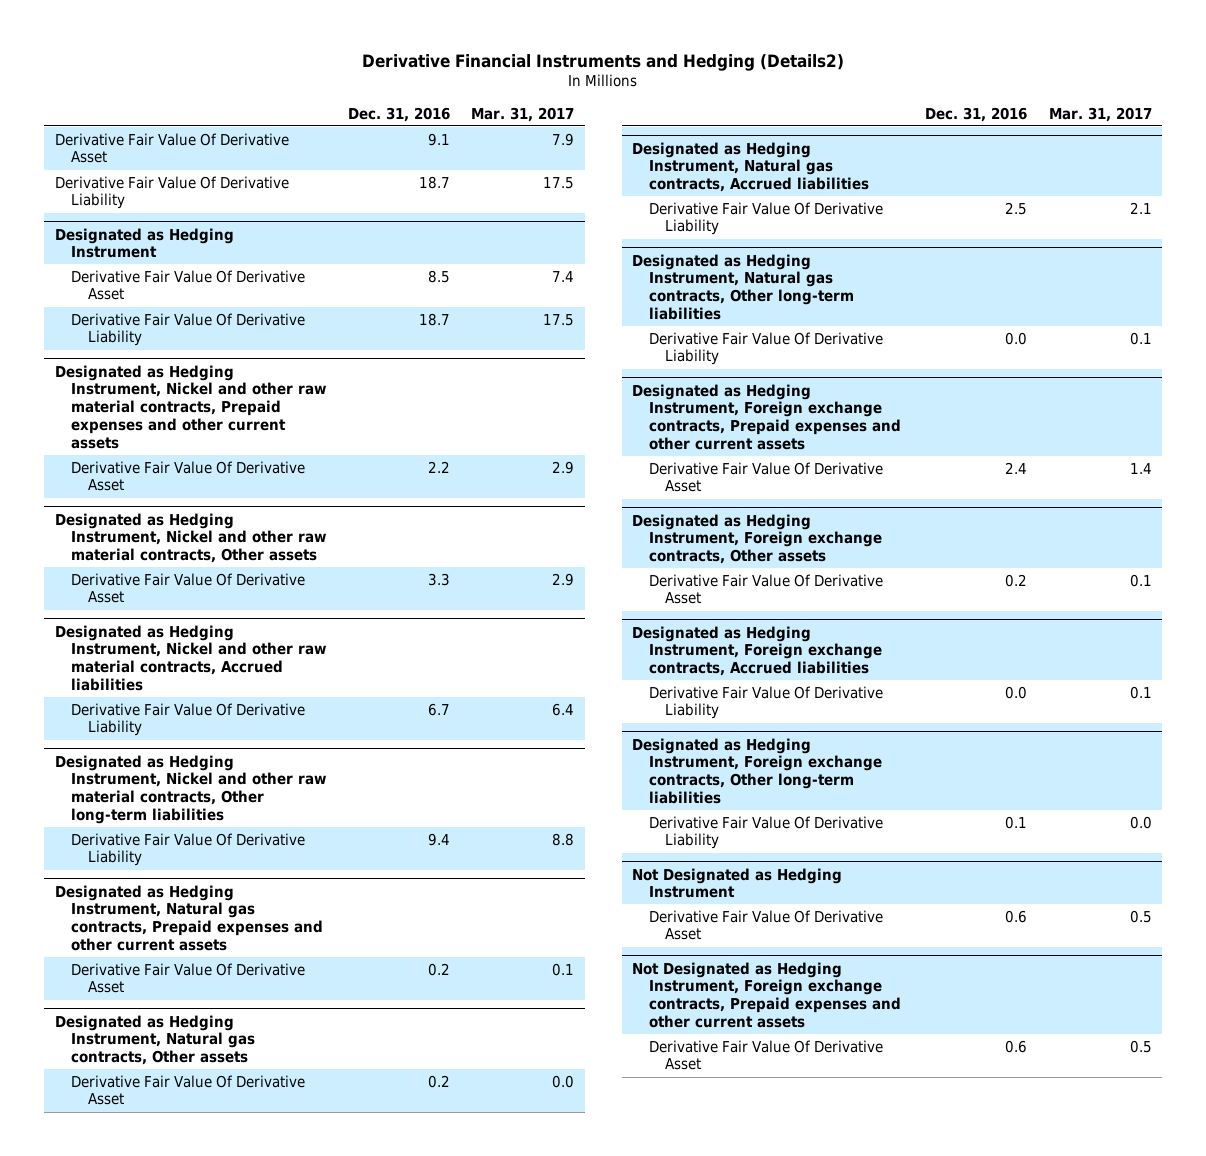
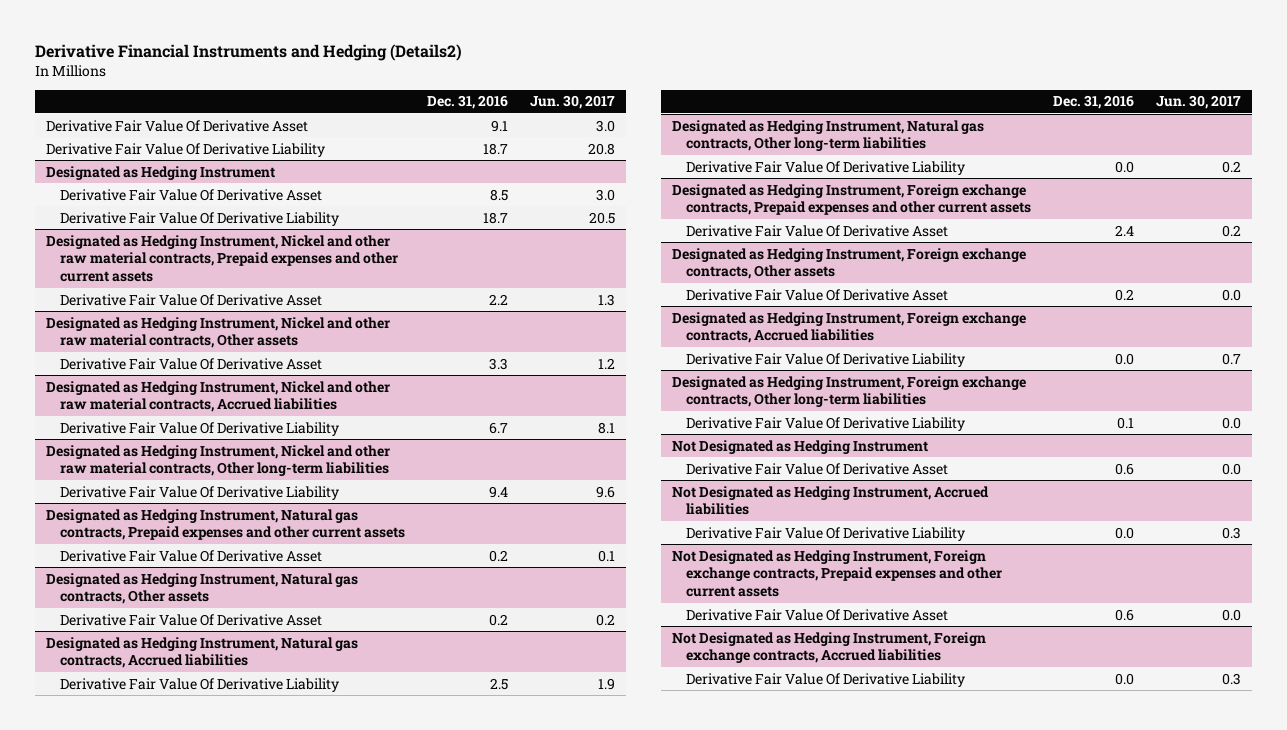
- | Dec. 31, 2016 | Mar. 31, 2017
+ | Dec. 31, 2016 | Jun. 30, 2017
+ Not Designated as Hedging Instrument, Accrued liabilities
+ Derivative Fair Value Of Derivative Liability | 0.0 | 0.3
+ Not Designated as Hedging Instrument, Foreign exchange contracts, Accrued liabilities
+ Derivative Fair Value Of Derivative Liability | 0.0 | 0.3

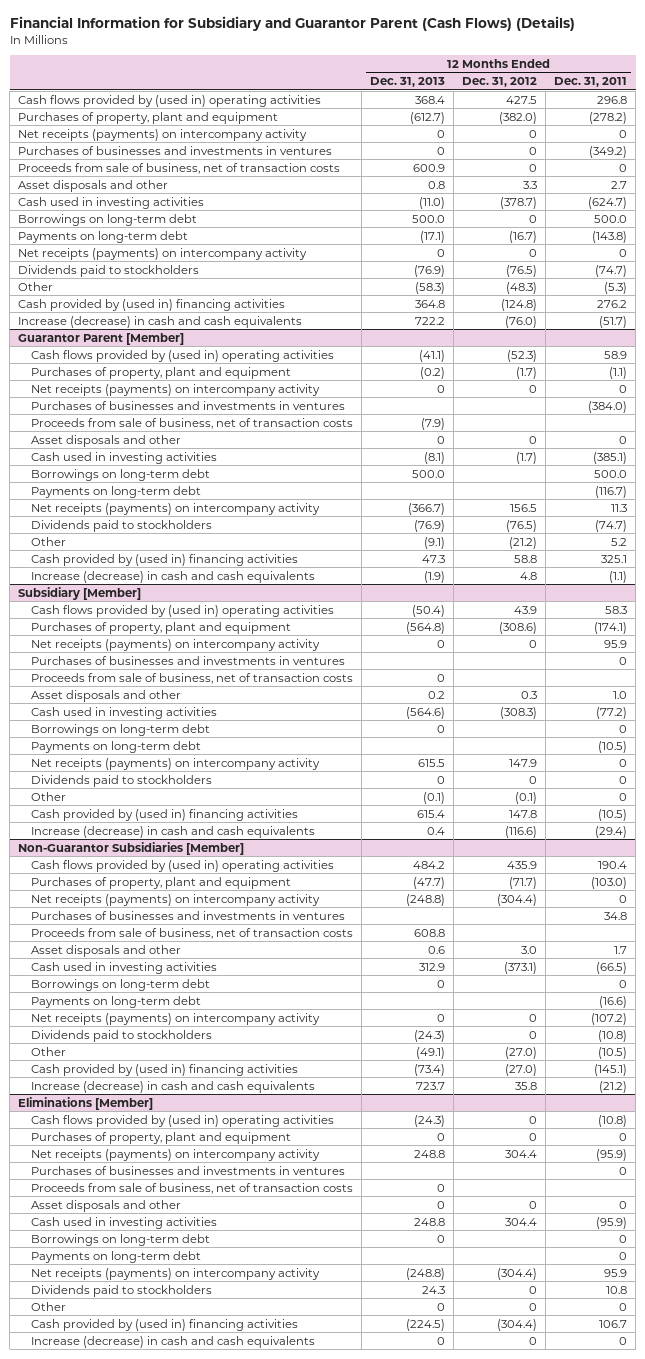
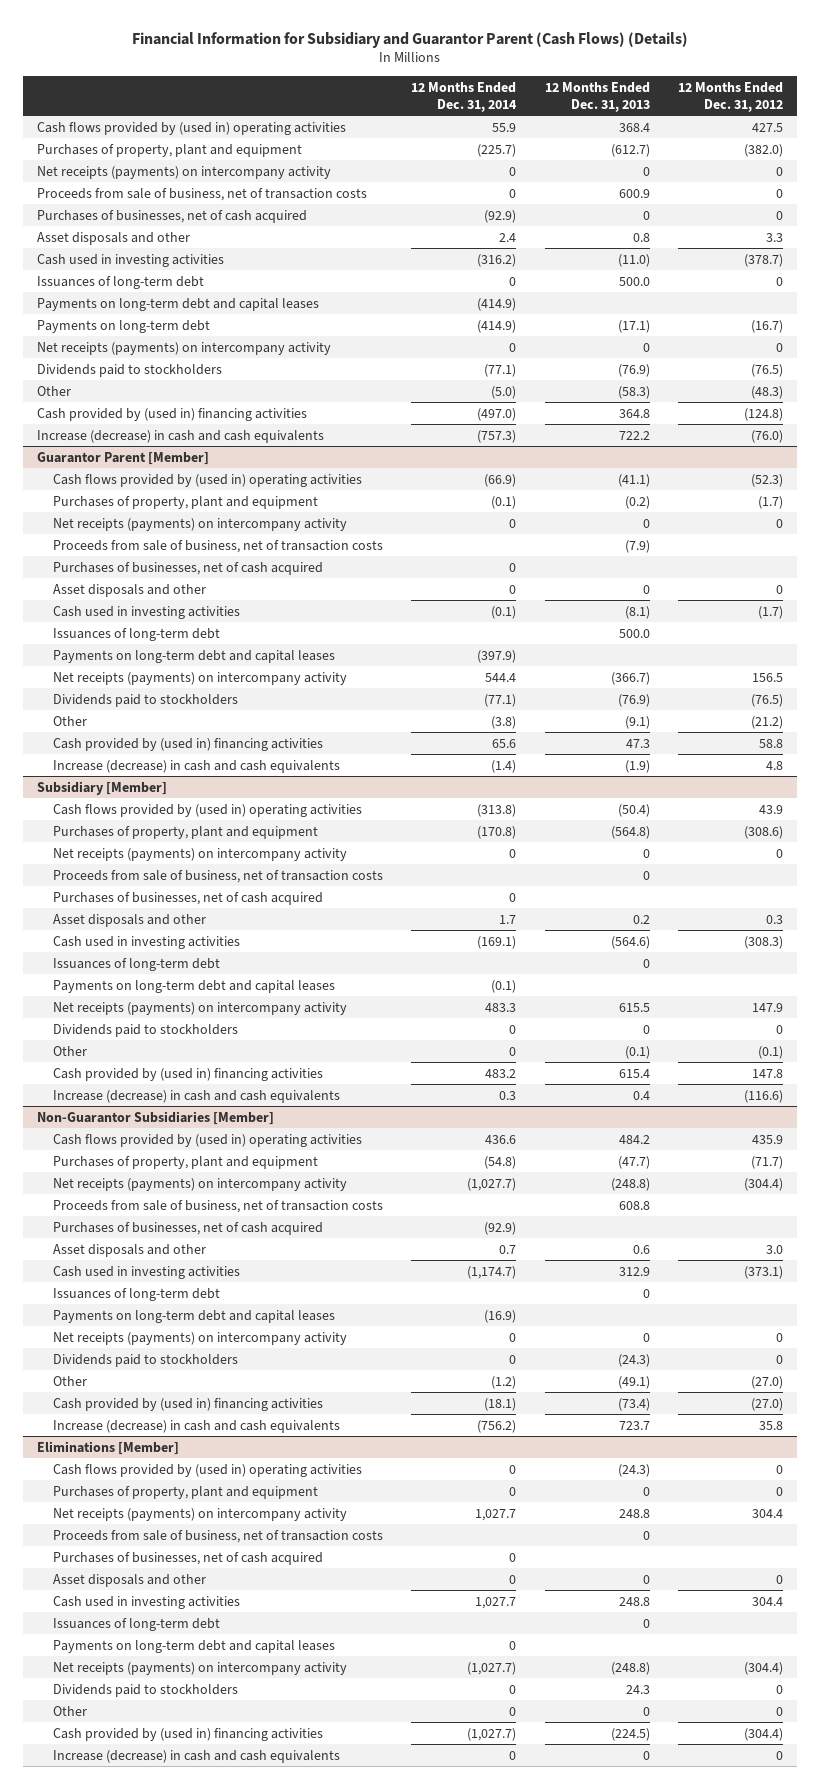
- | 12 Months Ended Dec. 31, 2013 | 12 Months Ended Dec. 31, 2012 | 12 Months Ended Dec. 31, 2011
+ | 12 Months Ended Dec. 31, 2014 | 12 Months Ended Dec. 31, 2013 | 12 Months Ended Dec. 31, 2012
- Purchases of businesses and investments in ventures | 0 | 0 | (349.2)
+ Purchases of businesses, net of cash acquired | (92.9) | 0 | 0
- Borrowings on long-term debt | 500.0 | 0 | 500.0
+ Issuances of long-term debt | 0 | 500.0 | 0
+ Payments on long-term debt and capital leases | (414.9) | |
@ Guarantor Parent [Member]
- Purchases of businesses and investments in ventures | | | (384.0)
+ Purchases of businesses, net of cash acquired | 0 | |
- Borrowings on long-term debt | 500.0 | | 500.0
- Payments on long-term debt | | | (116.7)
+ Issuances of long-term debt | | 500.0 |
+ Payments on long-term debt and capital leases | (397.9) | |
@ Subsidiary [Member]
- Purchases of businesses and investments in ventures | | | 0
+ Purchases of businesses, net of cash acquired | 0 | |
- Borrowings on long-term debt | 0 | | 0
- Payments on long-term debt | | | (10.5)
+ Issuances of long-term debt | | 0 |
+ Payments on long-term debt and capital leases | (0.1) | |
@ Non-Guarantor Subsidiaries [Member]
- Purchases of businesses and investments in ventures | | | 34.8
+ Purchases of businesses, net of cash acquired | (92.9) | |
- Borrowings on long-term debt | 0 | | 0
- Payments on long-term debt | | | (16.6)
+ Issuances of long-term debt | | 0 |
+ Payments on long-term debt and capital leases | (16.9) | |
@ Eliminations [Member]
- Purchases of businesses and investments in ventures | | | 0
+ Purchases of businesses, net of cash acquired | 0 | |
- Borrowings on long-term debt | 0 | | 0
- Payments on long-term debt | | | 0
+ Issuances of long-term debt | | 0 |
+ Payments on long-term debt and capital leases | 0 | |

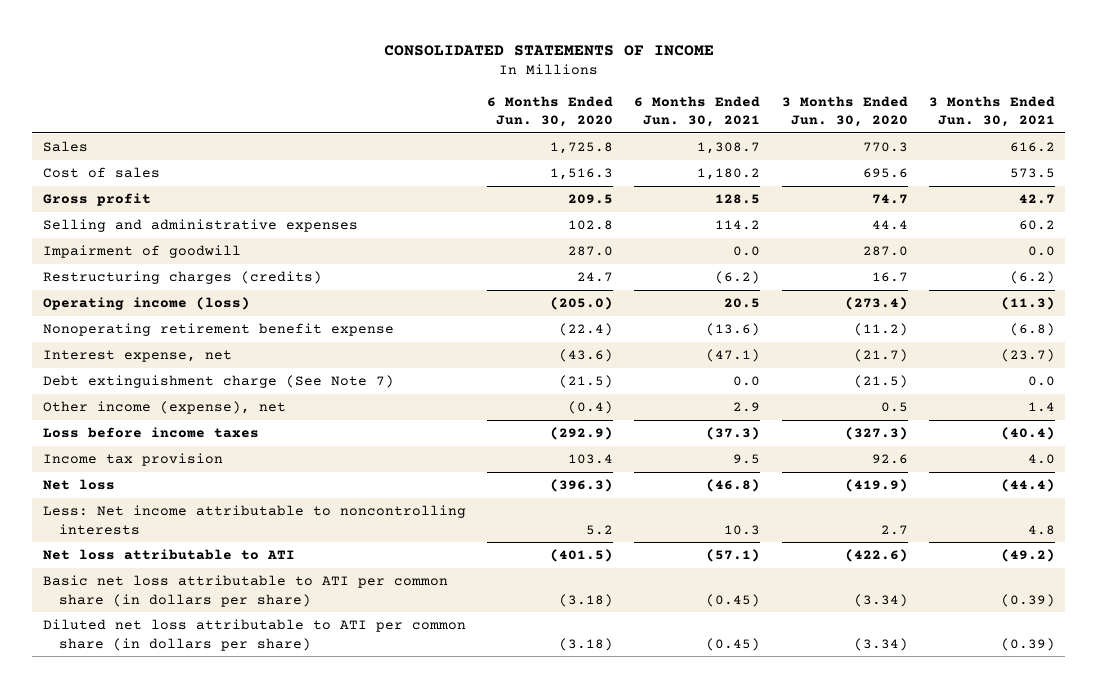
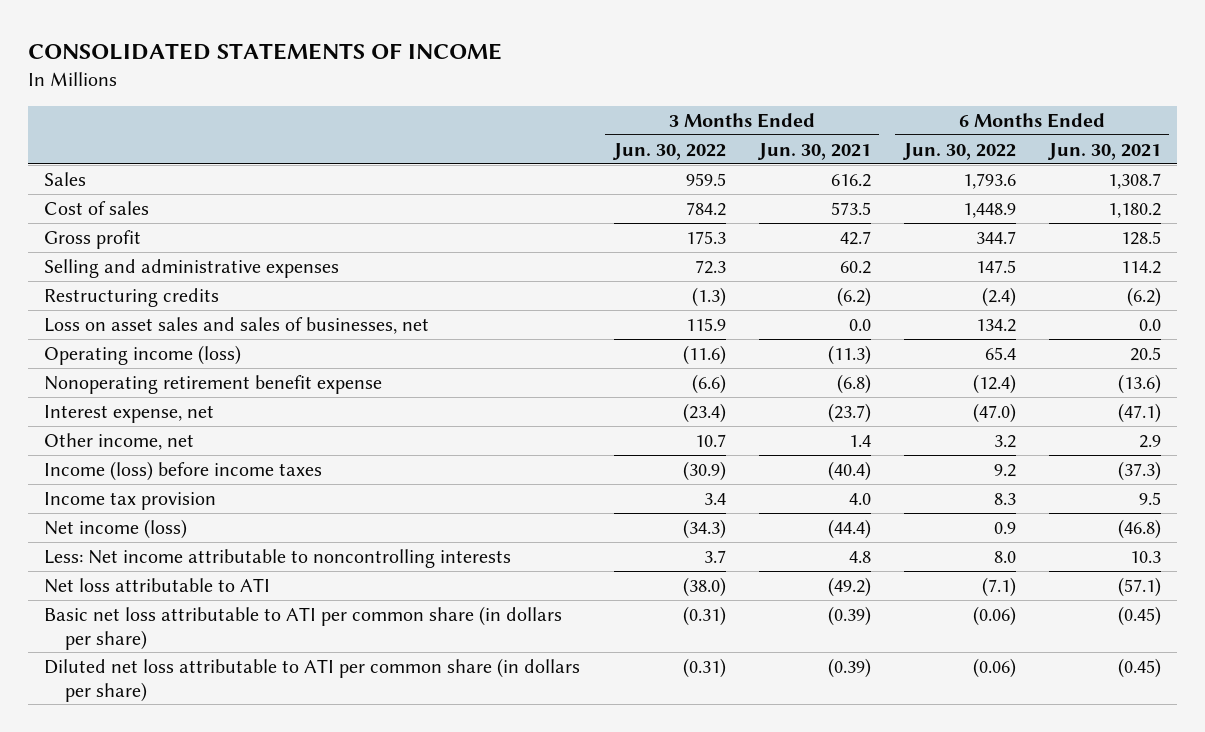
- | 6 Months Ended Jun. 30, 2020 | 6 Months Ended Jun. 30, 2021 | 3 Months Ended Jun. 30, 2020 | 3 Months Ended Jun. 30, 2021
+ | 3 Months Ended Jun. 30, 2022 | 3 Months Ended Jun. 30, 2021 | 6 Months Ended Jun. 30, 2022 | 6 Months Ended Jun. 30, 2021
- Impairment of goodwill | 287.0 | 0.0 | 287.0 | 0.0
- Restructuring charges (credits) | 24.7 | (6.2) | 16.7 | (6.2)
+ Restructuring credits | (1.3) | (6.2) | (2.4) | (6.2)
+ Loss on asset sales and sales of businesses, net | 115.9 | 0.0 | 134.2 | 0.0
- Debt extinguishment charge (See Note 7) | (21.5) | 0.0 | (21.5) | 0.0
- Other income (expense), net | (0.4) | 2.9 | 0.5 | 1.4
- Loss before income taxes | (292.9) | (37.3) | (327.3) | (40.4)
+ Other income, net | 10.7 | 1.4 | 3.2 | 2.9
+ Income (loss) before income taxes | (30.9) | (40.4) | 9.2 | (37.3)
- Net loss | (396.3) | (46.8) | (419.9) | (44.4)
+ Net income (loss) | (34.3) | (44.4) | 0.9 | (46.8)

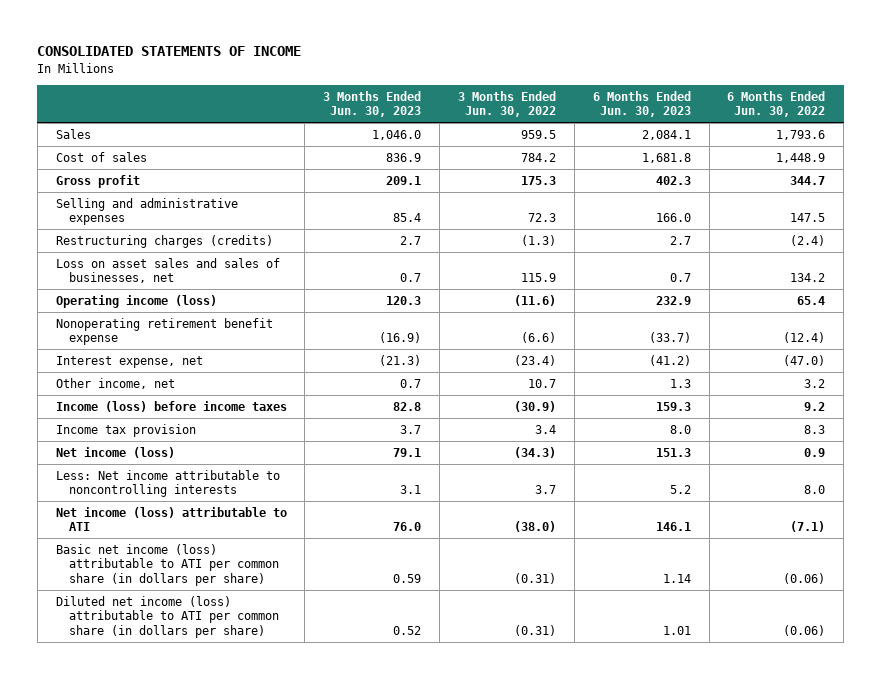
- | 3 Months Ended Jun. 30, 2022 | 3 Months Ended Jun. 30, 2021 | 6 Months Ended Jun. 30, 2022 | 6 Months Ended Jun. 30, 2021
+ | 3 Months Ended Jun. 30, 2023 | 3 Months Ended Jun. 30, 2022 | 6 Months Ended Jun. 30, 2023 | 6 Months Ended Jun. 30, 2022
- Restructuring credits | (1.3) | (6.2) | (2.4) | (6.2)
+ Restructuring charges (credits) | 2.7 | (1.3) | 2.7 | (2.4)
- Net loss attributable to ATI | (38.0) | (49.2) | (7.1) | (57.1)
- Basic net loss attributable to ATI per common share (in dollars per share) | (0.31) | (0.39) | (0.06) | (0.45)
- Diluted net loss attributable to ATI per common share (in dollars per share) | (0.31) | (0.39) | (0.06) | (0.45)
+ Net income (loss) attributable to ATI | 76.0 | (38.0) | 146.1 | (7.1)
+ Basic net income (loss) attributable to ATI per common share (in dollars per share) | 0.59 | (0.31) | 1.14 | (0.06)
+ Diluted net income (loss) attributable to ATI per common share (in dollars per share) | 0.52 | (0.31) | 1.01 | (0.06)

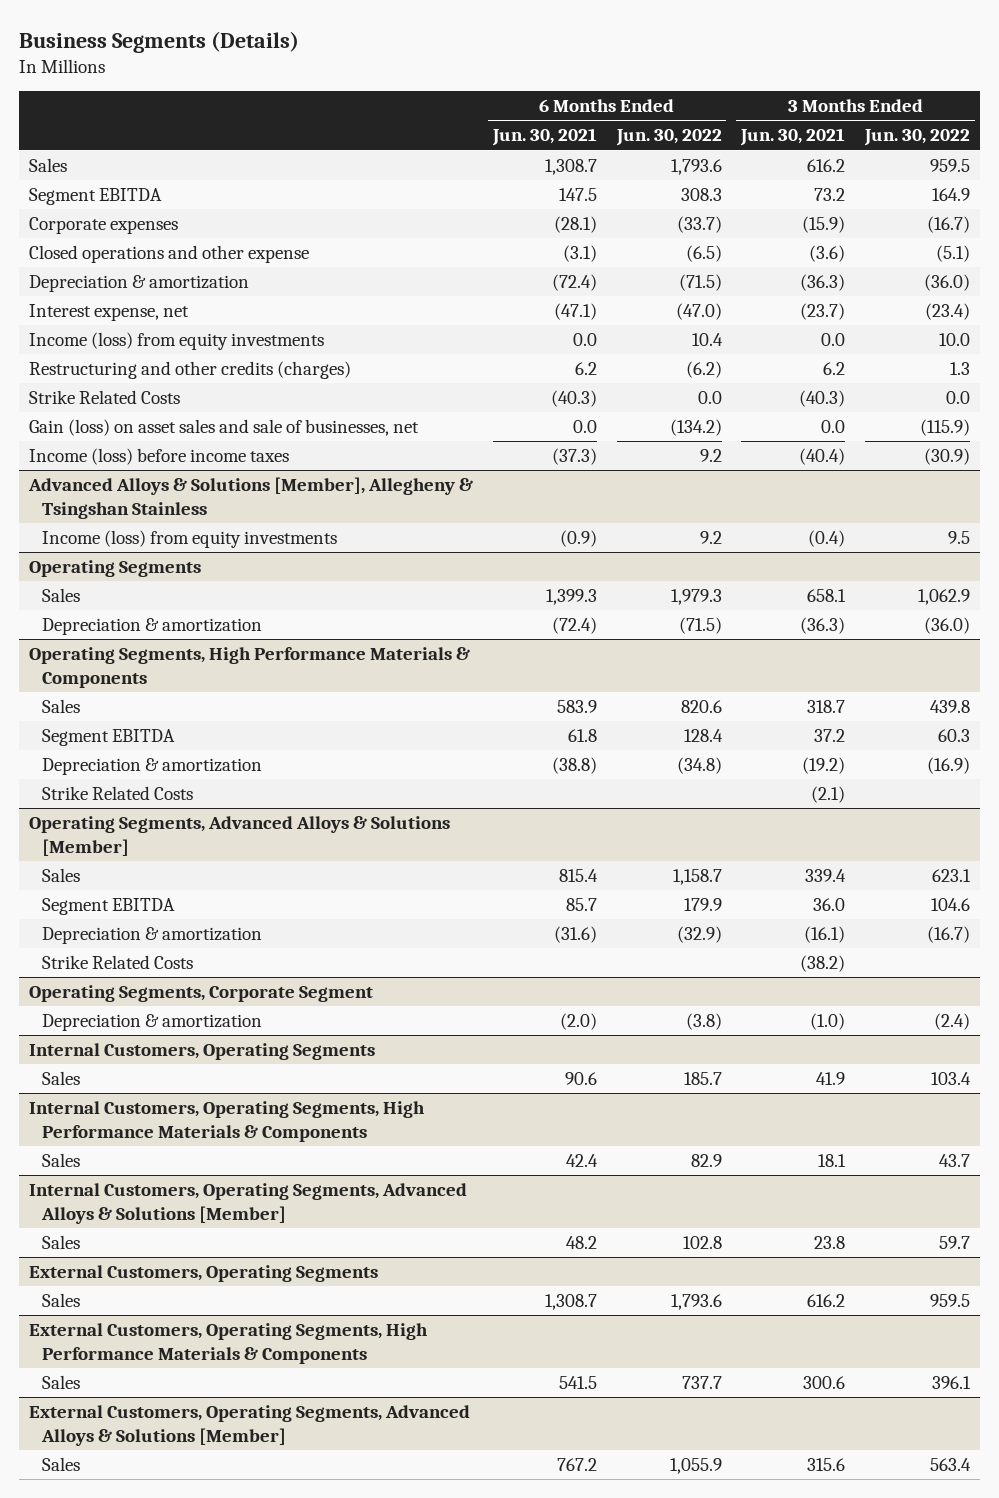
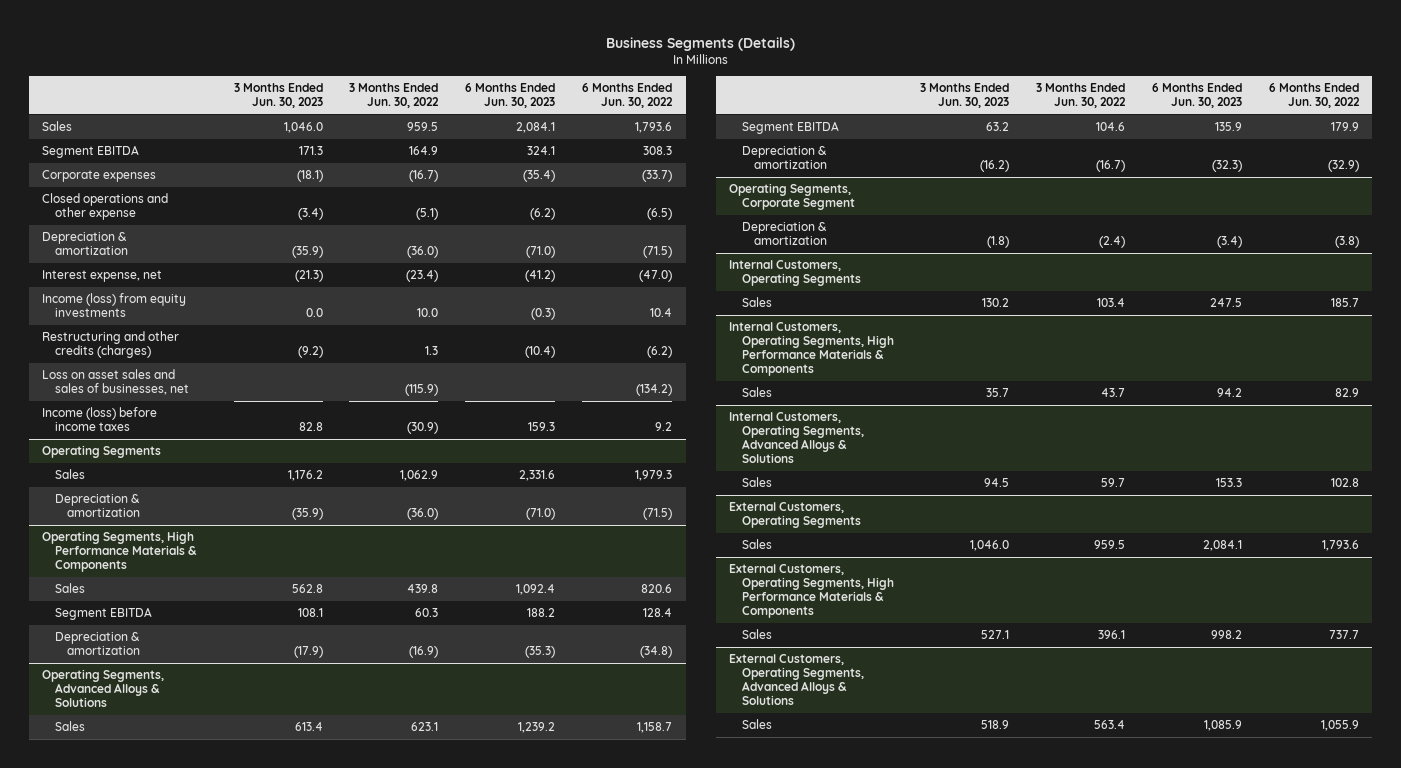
- | 6 Months Ended Jun. 30, 2021 | 6 Months Ended Jun. 30, 2022 | 3 Months Ended Jun. 30, 2021 | 3 Months Ended Jun. 30, 2022
+ | 3 Months Ended Jun. 30, 2023 | 3 Months Ended Jun. 30, 2022 | 6 Months Ended Jun. 30, 2023 | 6 Months Ended Jun. 30, 2022
- Strike Related Costs | (40.3) | 0.0 | (40.3) | 0.0
- Gain (loss) on asset sales and sale of businesses, net | 0.0 | (134.2) | 0.0 | (115.9)
+ Loss on asset sales and sales of businesses, net | | (115.9) | | (134.2)
- Advanced Alloys & Solutions [Member], Allegheny & Tsingshan Stainless
- Income (loss) from equity investments | (0.9) | 9.2 | (0.4) | 9.5
@ Operating Segments, High Performance Materials & Components
- Strike Related Costs | | | (2.1) |
- Operating Segments, Advanced Alloys & Solutions [Member]
+ Operating Segments, Advanced Alloys & Solutions
- Strike Related Costs | | | (38.2) |
- Internal Customers, Operating Segments, Advanced Alloys & Solutions [Member]
+ Internal Customers, Operating Segments, Advanced Alloys & Solutions
- External Customers, Operating Segments, Advanced Alloys & Solutions [Member]
+ External Customers, Operating Segments, Advanced Alloys & Solutions

